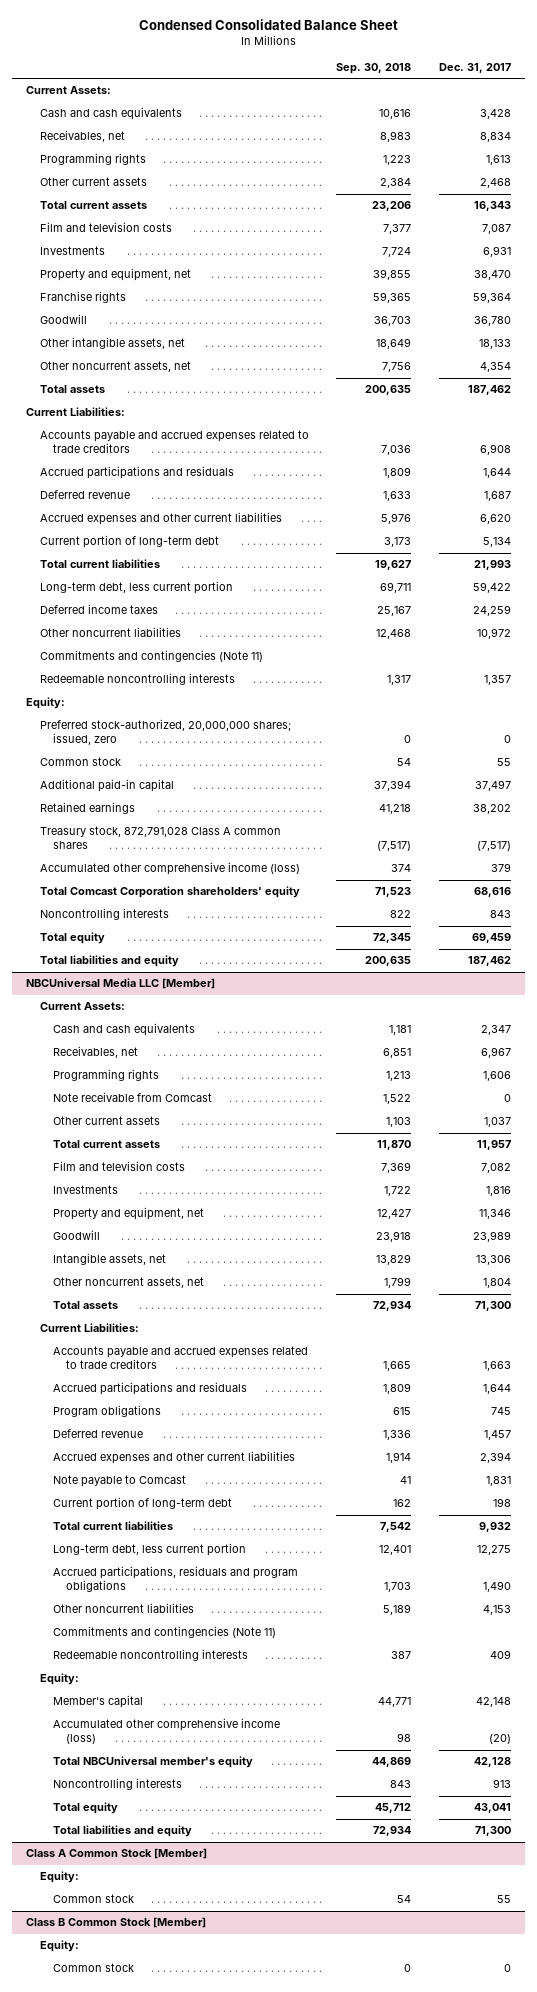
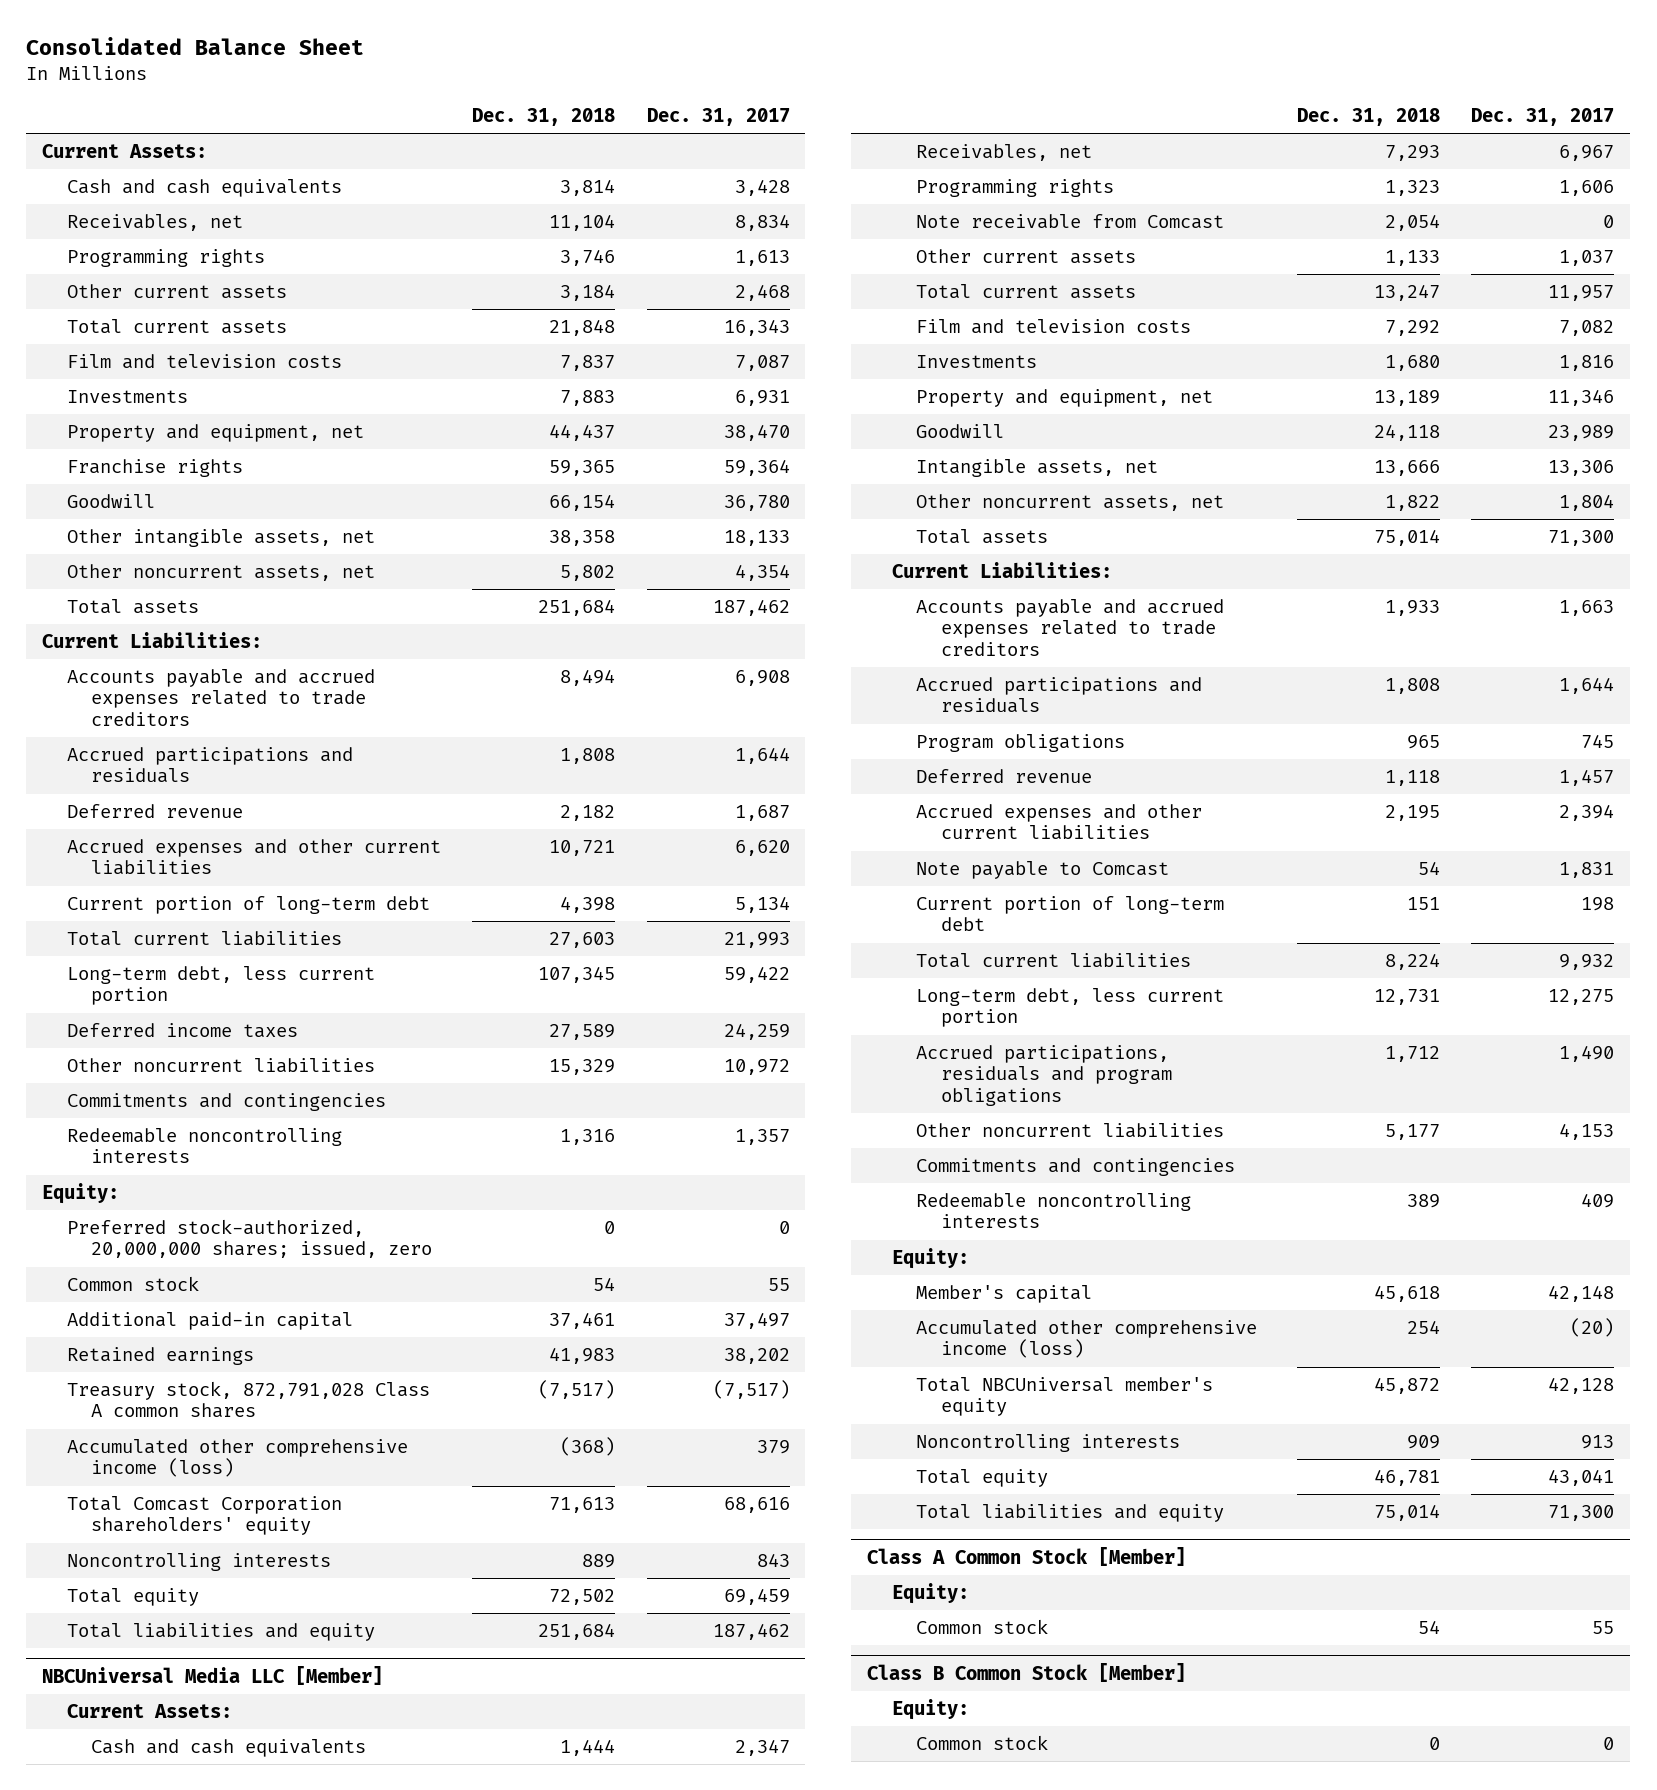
- Condensed Consolidated Balance Sheet
+ Consolidated Balance Sheet
- | Sep. 30, 2018 | Dec. 31, 2017
+ | Dec. 31, 2018 | Dec. 31, 2017
- Commitments and contingencies (Note 11)
+ Commitments and contingencies
@ NBCUniversal Media LLC [Member]
- Commitments and contingencies (Note 11)
+ Commitments and contingencies

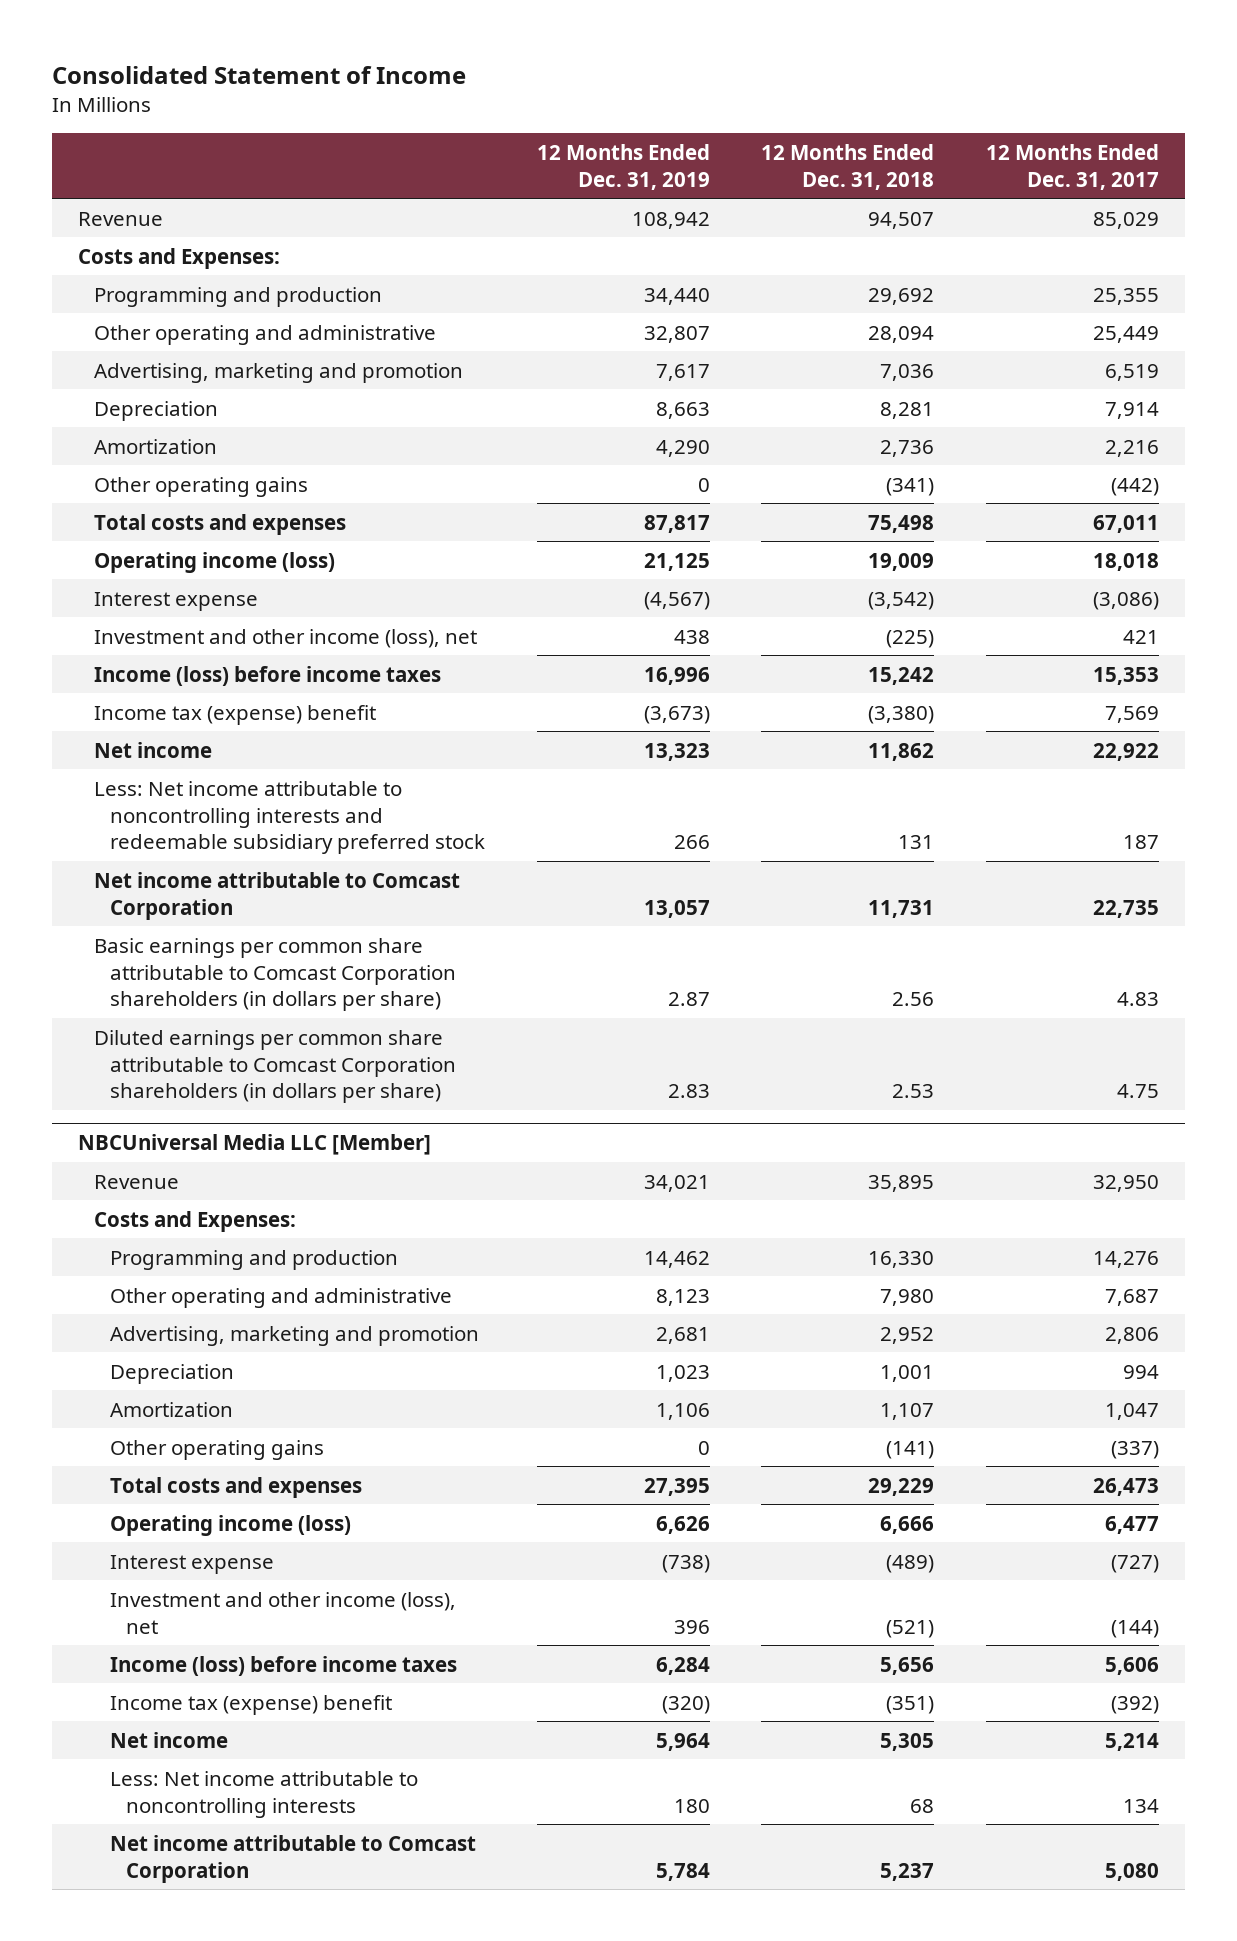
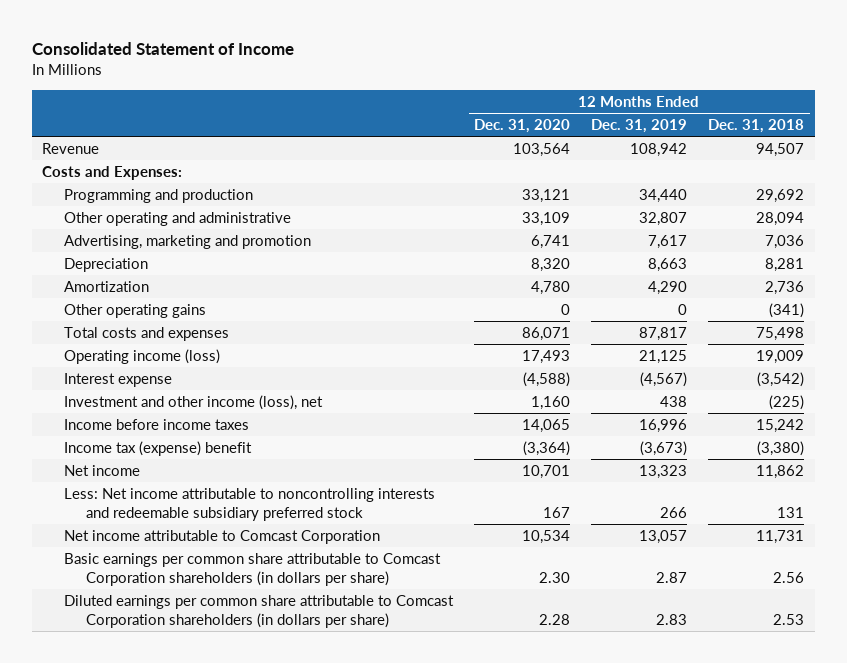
- | 12 Months Ended Dec. 31, 2019 | 12 Months Ended Dec. 31, 2018 | 12 Months Ended Dec. 31, 2017
+ | 12 Months Ended Dec. 31, 2020 | 12 Months Ended Dec. 31, 2019 | 12 Months Ended Dec. 31, 2018
- Income (loss) before income taxes | 16,996 | 15,242 | 15,353
+ Income before income taxes | 14,065 | 16,996 | 15,242
- NBCUniversal Media LLC [Member]
- Revenue | 34,021 | 35,895 | 32,950
- Costs and Expenses:
- Programming and production | 14,462 | 16,330 | 14,276
- Other operating and administrative | 8,123 | 7,980 | 7,687
- Advertising, marketing and promotion | 2,681 | 2,952 | 2,806
- Depreciation | 1,023 | 1,001 | 994
- Amortization | 1,106 | 1,107 | 1,047
- Other operating gains | 0 | (141) | (337)
- Total costs and expenses | 27,395 | 29,229 | 26,473
- Operating income (loss) | 6,626 | 6,666 | 6,477
- Interest expense | (738) | (489) | (727)
- Investment and other income (loss), net | 396 | (521) | (144)
- Income (loss) before income taxes | 6,284 | 5,656 | 5,606
- Income tax (expense) benefit | (320) | (351) | (392)
- Net income | 5,964 | 5,305 | 5,214
- Less: Net income attributable to noncontrolling interests | 180 | 68 | 134
- Net income attributable to Comcast Corporation | 5,784 | 5,237 | 5,080

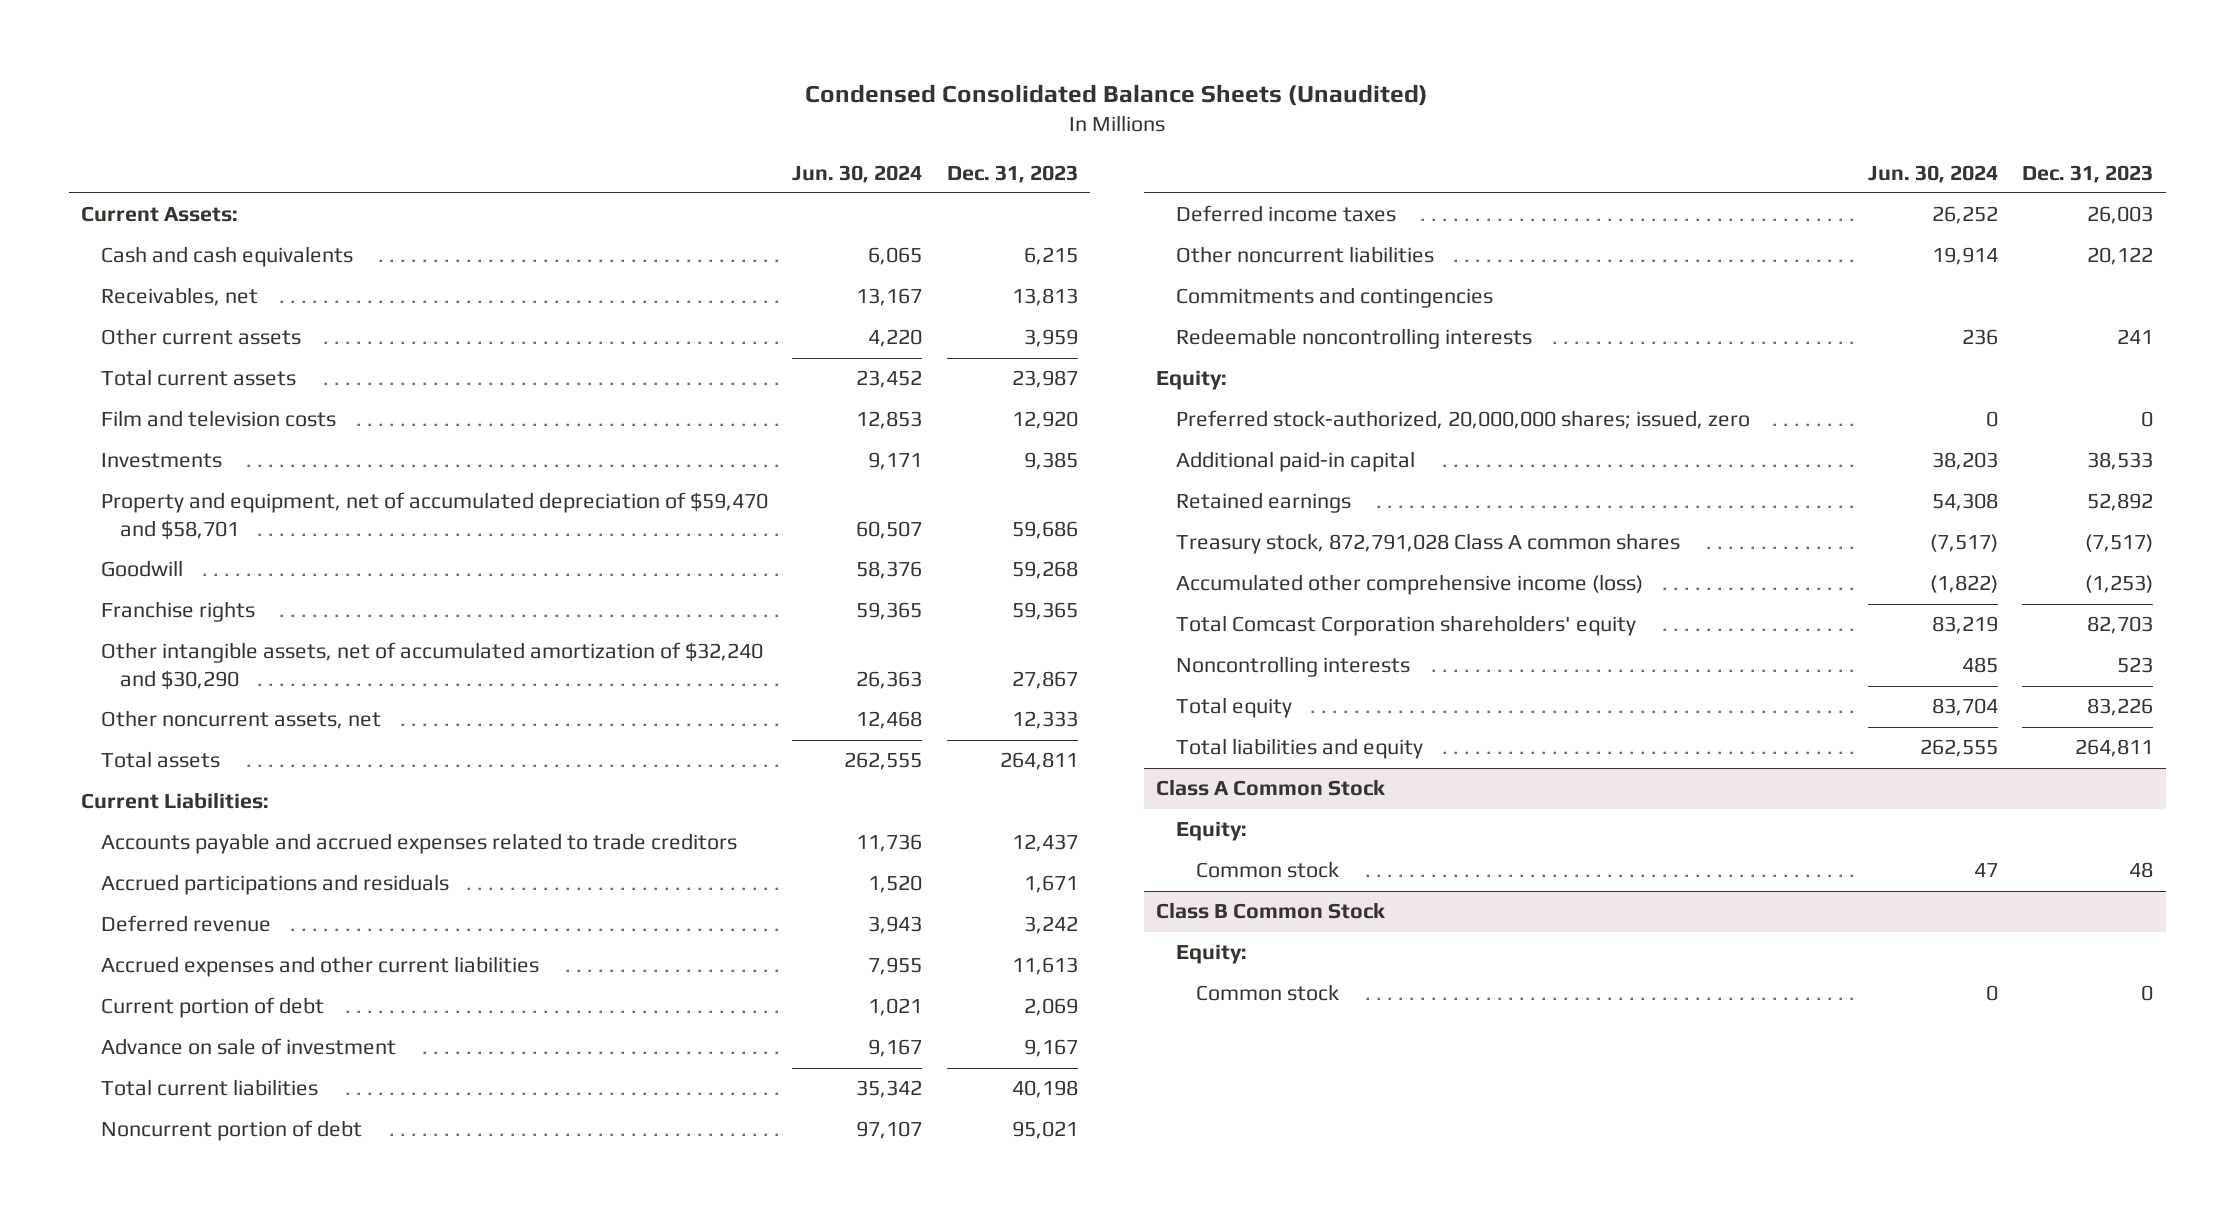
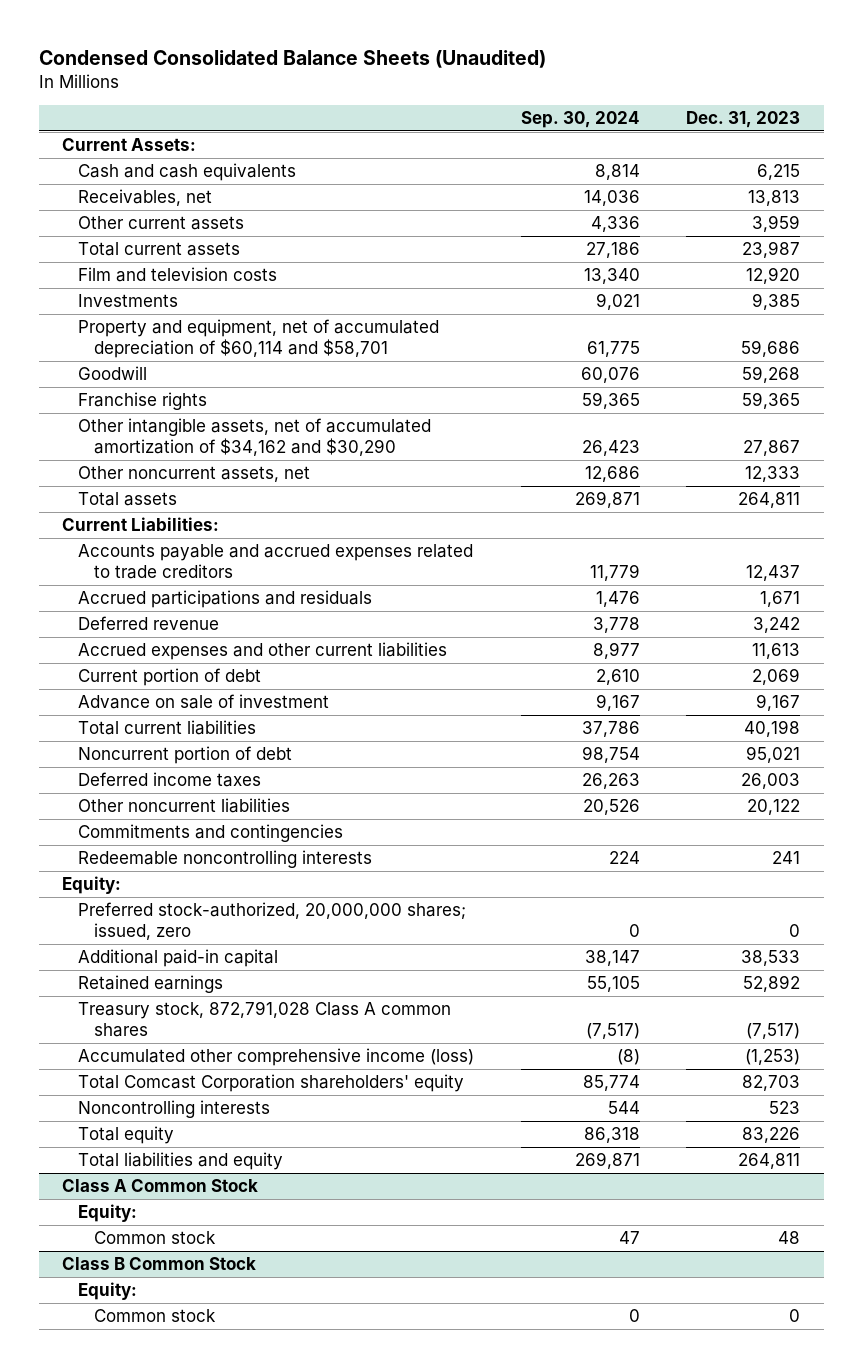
- | Jun. 30, 2024 | Dec. 31, 2023
+ | Sep. 30, 2024 | Dec. 31, 2023
- Property and equipment, net of accumulated depreciation of $59,470 and $58,701 | 60,507 | 59,686
+ Property and equipment, net of accumulated depreciation of $60,114 and $58,701 | 61,775 | 59,686
- Other intangible assets, net of accumulated amortization of $32,240 and $30,290 | 26,363 | 27,867
+ Other intangible assets, net of accumulated amortization of $34,162 and $30,290 | 26,423 | 27,867

